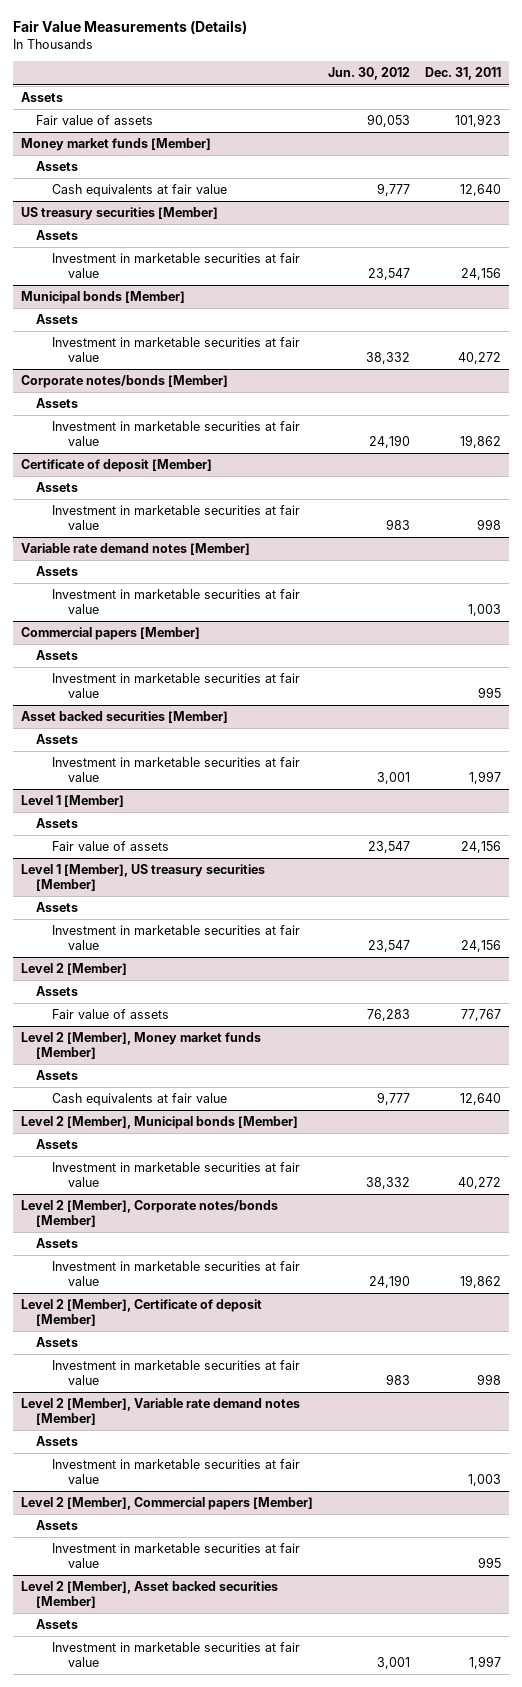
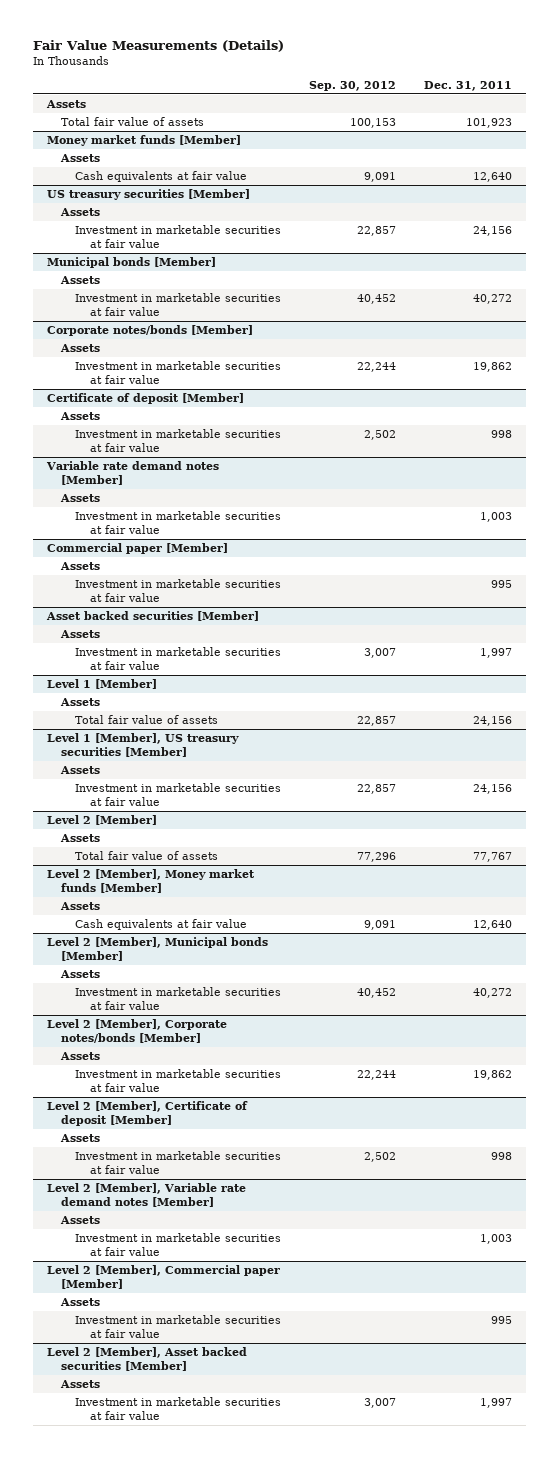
- | Jun. 30, 2012 | Dec. 31, 2011
+ | Sep. 30, 2012 | Dec. 31, 2011
- Fair value of assets | 90,053 | 101,923
+ Total fair value of assets | 100,153 | 101,923
- Commercial papers [Member]
+ Commercial paper [Member]
@ Level 1 [Member]
- Fair value of assets | 23,547 | 24,156
+ Total fair value of assets | 22,857 | 24,156
@ Level 2 [Member]
- Fair value of assets | 76,283 | 77,767
+ Total fair value of assets | 77,296 | 77,767
- Level 2 [Member], Commercial papers [Member]
+ Level 2 [Member], Commercial paper [Member]

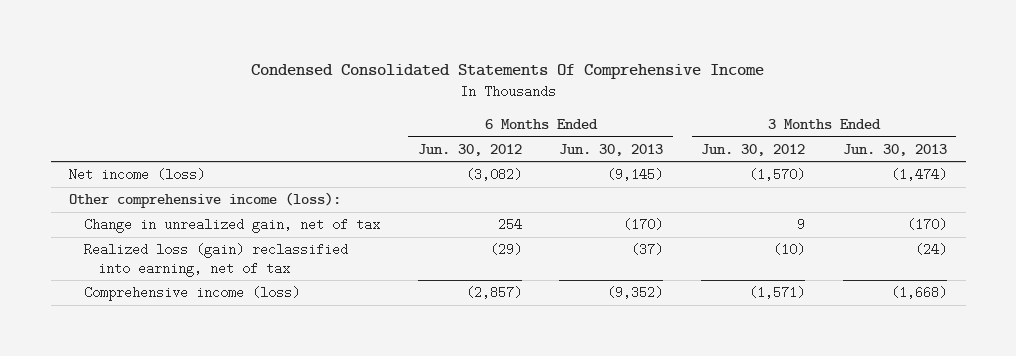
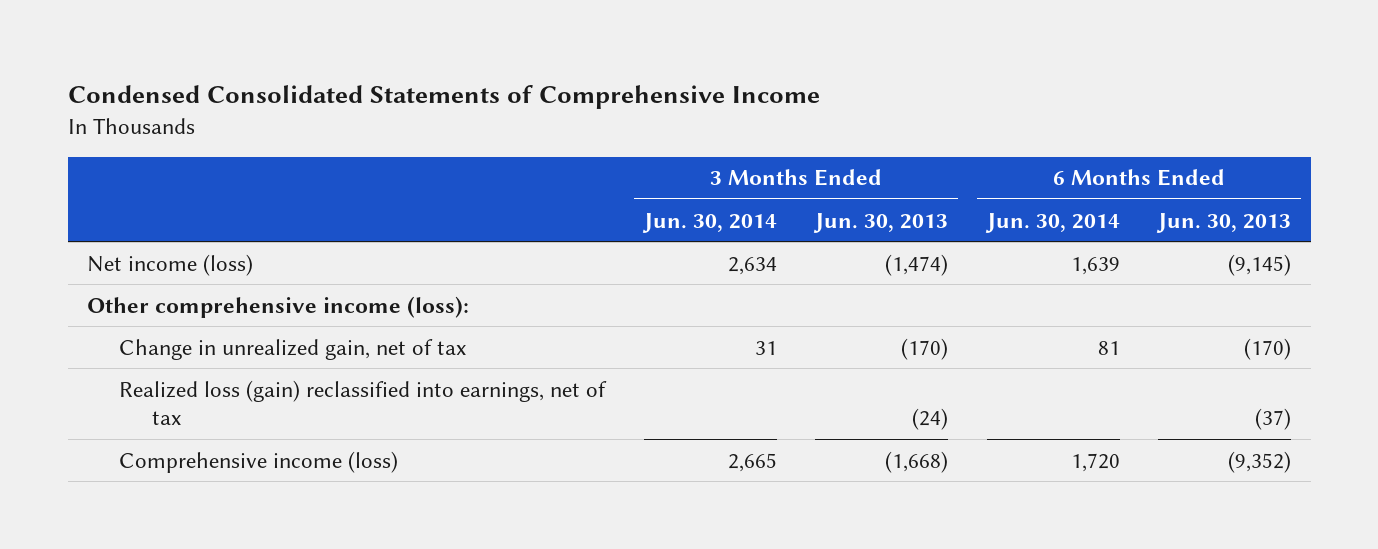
- Condensed Consolidated Statements Of Comprehensive Income
+ Condensed Consolidated Statements of Comprehensive Income
- | 6 Months Ended Jun. 30, 2012 | 6 Months Ended Jun. 30, 2013 | 3 Months Ended Jun. 30, 2012 | 3 Months Ended Jun. 30, 2013
+ | 3 Months Ended Jun. 30, 2014 | 3 Months Ended Jun. 30, 2013 | 6 Months Ended Jun. 30, 2014 | 6 Months Ended Jun. 30, 2013
- Realized loss (gain) reclassified into earning, net of tax | (29) | (37) | (10) | (24)
+ Realized loss (gain) reclassified into earnings, net of tax | | (24) | | (37)

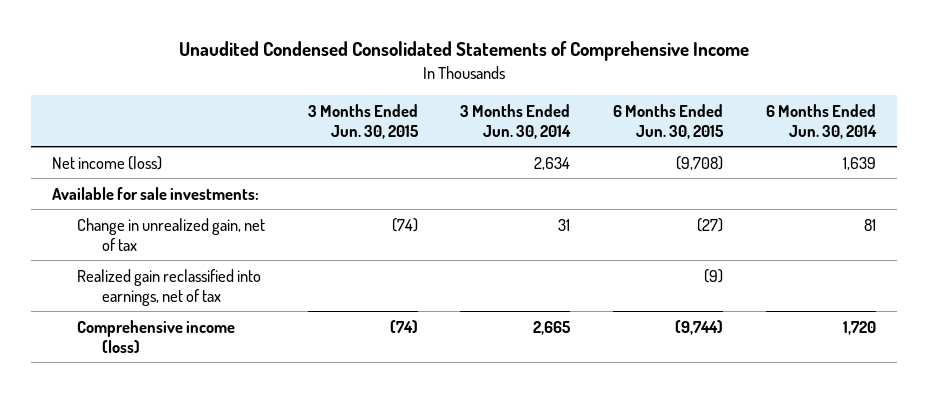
- Condensed Consolidated Statements of Comprehensive Income
+ Unaudited Condensed Consolidated Statements of Comprehensive Income
- | 3 Months Ended Jun. 30, 2014 | 3 Months Ended Jun. 30, 2013 | 6 Months Ended Jun. 30, 2014 | 6 Months Ended Jun. 30, 2013
+ | 3 Months Ended Jun. 30, 2015 | 3 Months Ended Jun. 30, 2014 | 6 Months Ended Jun. 30, 2015 | 6 Months Ended Jun. 30, 2014
- Other comprehensive income (loss):
+ Available for sale investments:
- Realized loss (gain) reclassified into earnings, net of tax | | (24) | | (37)
+ Realized gain reclassified into earnings, net of tax | | | (9) |

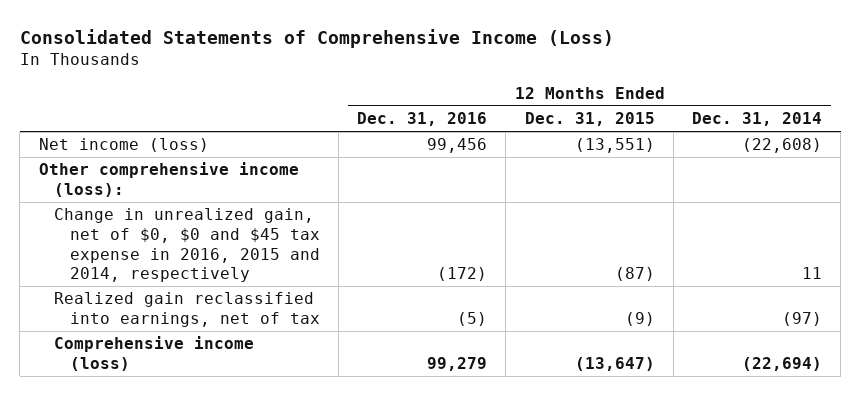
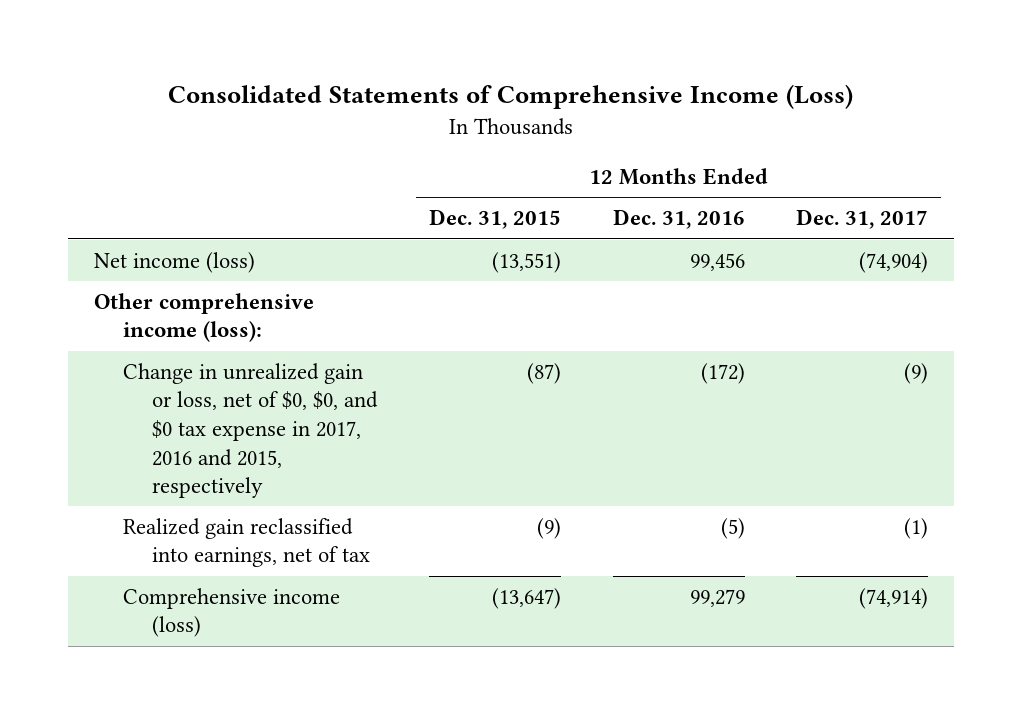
- | 12 Months Ended Dec. 31, 2016 | 12 Months Ended Dec. 31, 2015 | 12 Months Ended Dec. 31, 2014
+ | 12 Months Ended Dec. 31, 2015 | 12 Months Ended Dec. 31, 2016 | 12 Months Ended Dec. 31, 2017
- Change in unrealized gain, net of $0, $0 and $45 tax expense in 2016, 2015 and 2014, respectively | (172) | (87) | 11
+ Change in unrealized gain or loss, net of $0, $0, and $0 tax expense in 2017, 2016 and 2015, respectively | (87) | (172) | (9)

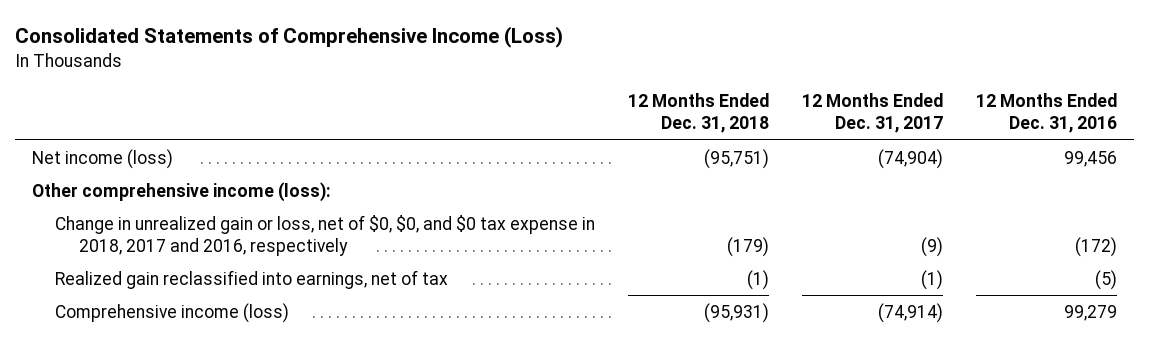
- | 12 Months Ended Dec. 31, 2015 | 12 Months Ended Dec. 31, 2016 | 12 Months Ended Dec. 31, 2017
+ | 12 Months Ended Dec. 31, 2018 | 12 Months Ended Dec. 31, 2017 | 12 Months Ended Dec. 31, 2016
- Change in unrealized gain or loss, net of $0, $0, and $0 tax expense in 2017, 2016 and 2015, respectively | (87) | (172) | (9)
+ Change in unrealized gain or loss, net of $0, $0, and $0 tax expense in 2018, 2017 and 2016, respectively | (179) | (9) | (172)

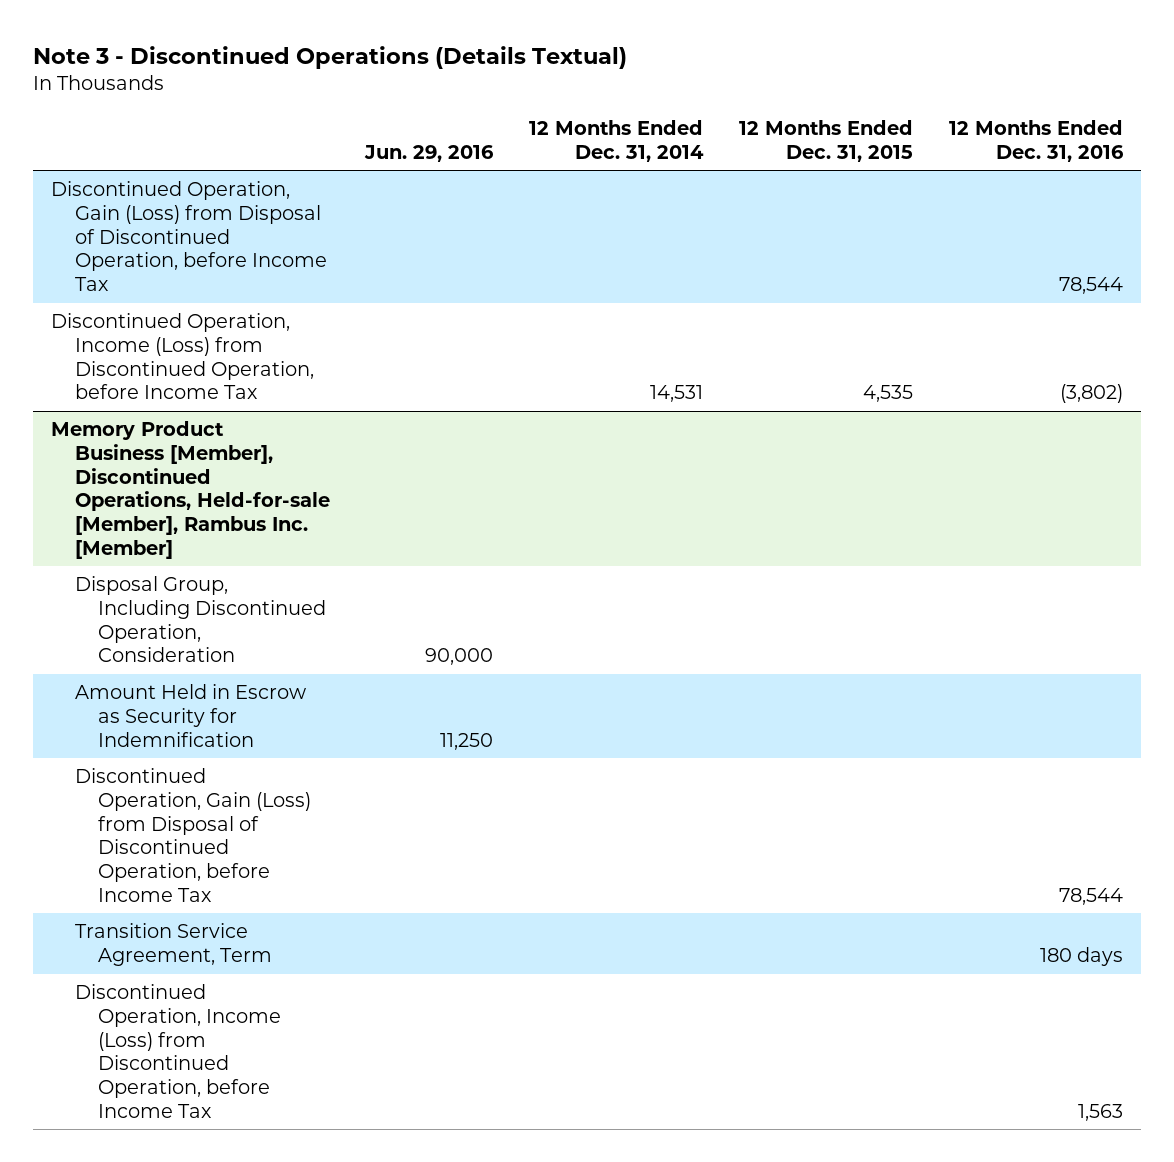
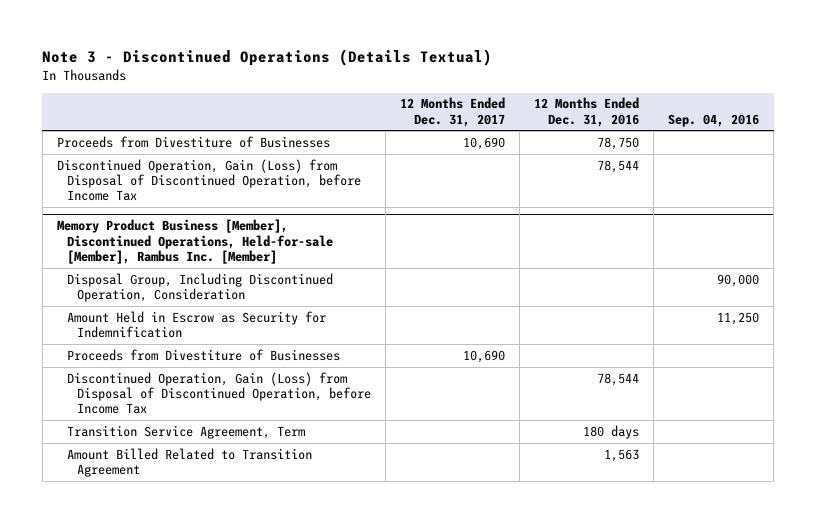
- | Jun. 29, 2016 | 12 Months Ended Dec. 31, 2014 | 12 Months Ended Dec. 31, 2015 | 12 Months Ended Dec. 31, 2016
+ | 12 Months Ended Dec. 31, 2017 | 12 Months Ended Dec. 31, 2016 | Sep. 04, 2016
+ Proceeds from Divestiture of Businesses | 10,690 | 78,750 |
- Discontinued Operation, Income (Loss) from Discontinued Operation, before Income Tax | | 14,531 | 4,535 | (3,802)
@ Memory Product Business [Member], Discontinued Operations, Held-for-sale [Member], Rambus Inc. [Member]
+ Proceeds from Divestiture of Businesses | 10,690 | |
- Discontinued Operation, Income (Loss) from Discontinued Operation, before Income Tax | | | | 1,563
+ Amount Billed Related to Transition Agreement | | 1,563 |

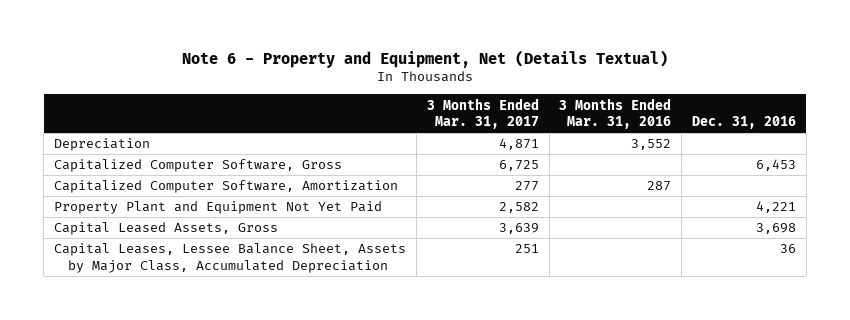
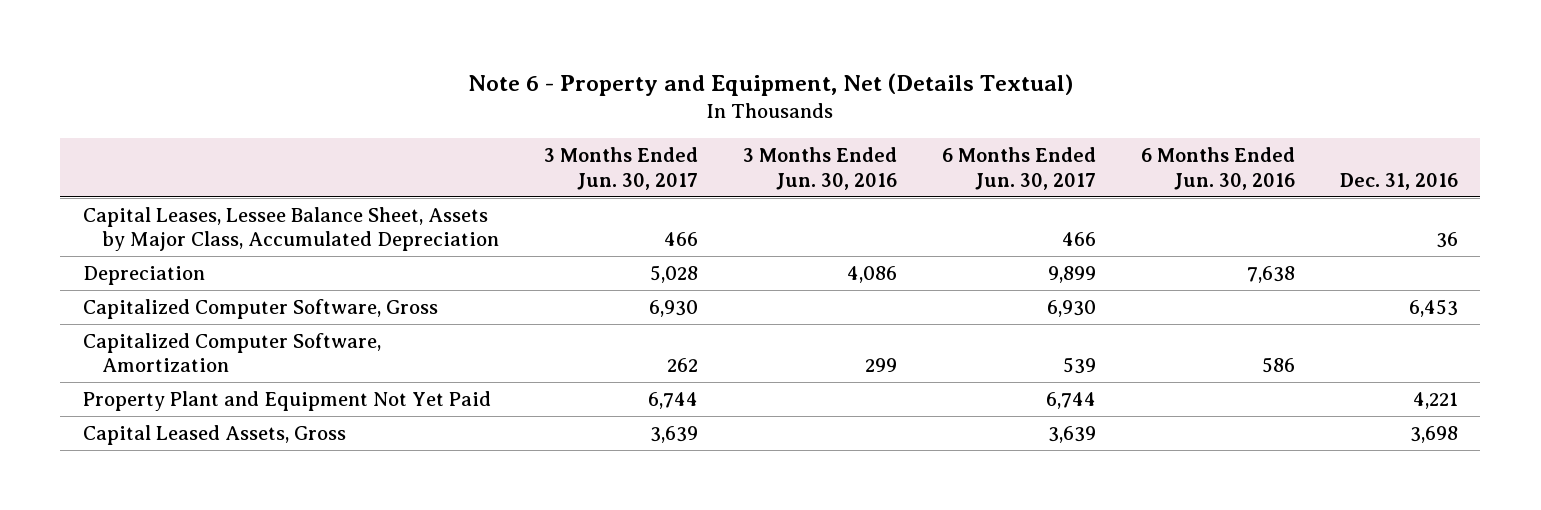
- | 3 Months Ended Mar. 31, 2017 | 3 Months Ended Mar. 31, 2016 | Dec. 31, 2016
+ | 3 Months Ended Jun. 30, 2017 | 3 Months Ended Jun. 30, 2016 | 6 Months Ended Jun. 30, 2017 | 6 Months Ended Jun. 30, 2016 | Dec. 31, 2016
moved up: Capital Leases, Lessee Balance Sheet, Assets by Major Class, Accumulated Depreciation | 466 | | 466 | | 36

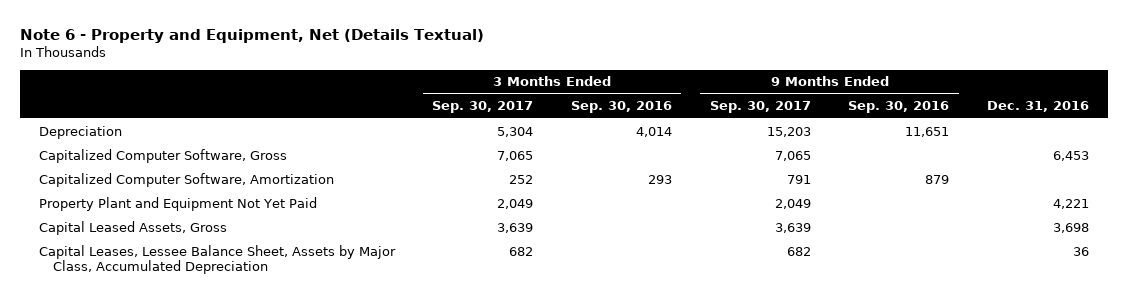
- | 3 Months Ended Jun. 30, 2017 | 3 Months Ended Jun. 30, 2016 | 6 Months Ended Jun. 30, 2017 | 6 Months Ended Jun. 30, 2016 | Dec. 31, 2016
+ | 3 Months Ended Sep. 30, 2017 | 3 Months Ended Sep. 30, 2016 | 9 Months Ended Sep. 30, 2017 | 9 Months Ended Sep. 30, 2016 | Dec. 31, 2016
moved down: Capital Leases, Lessee Balance Sheet, Assets by Major Class, Accumulated Depreciation | 682 | | 682 | | 36

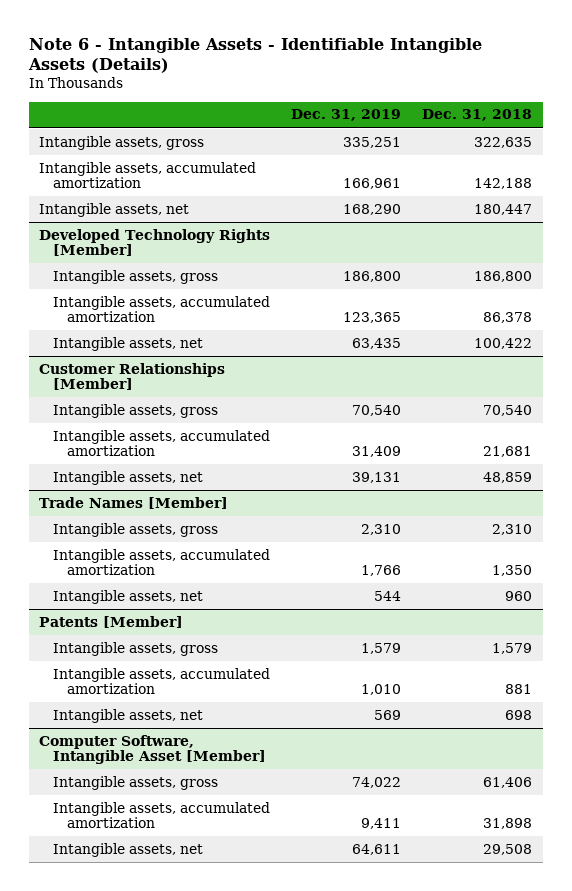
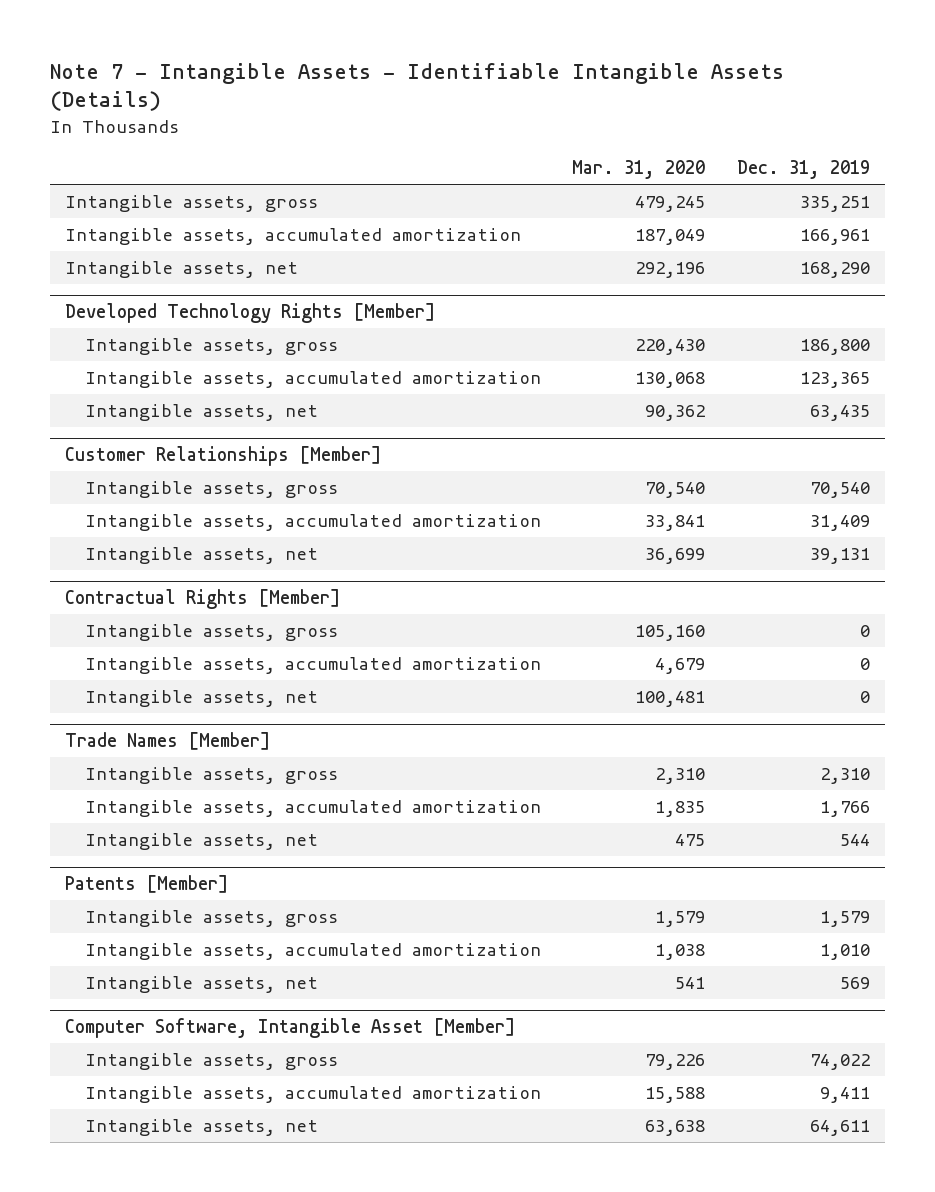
- Note 6 - Intangible Assets - Identifiable Intangible Assets (Details)
+ Note 7 - Intangible Assets - Identifiable Intangible Assets (Details)
- | Dec. 31, 2019 | Dec. 31, 2018
+ | Mar. 31, 2020 | Dec. 31, 2019
+ Contractual Rights [Member]
+ Intangible assets, gross | 105,160 | 0
+ Intangible assets, accumulated amortization | 4,679 | 0
+ Intangible assets, net | 100,481 | 0

